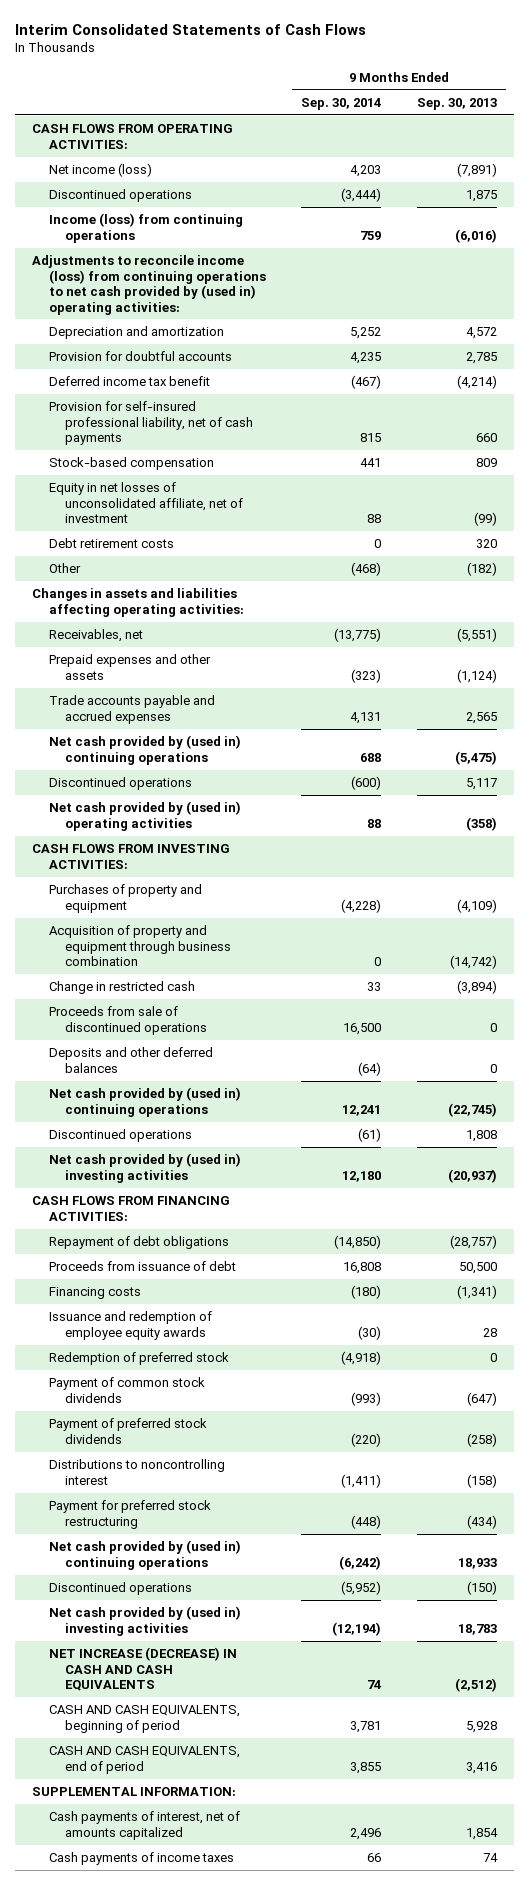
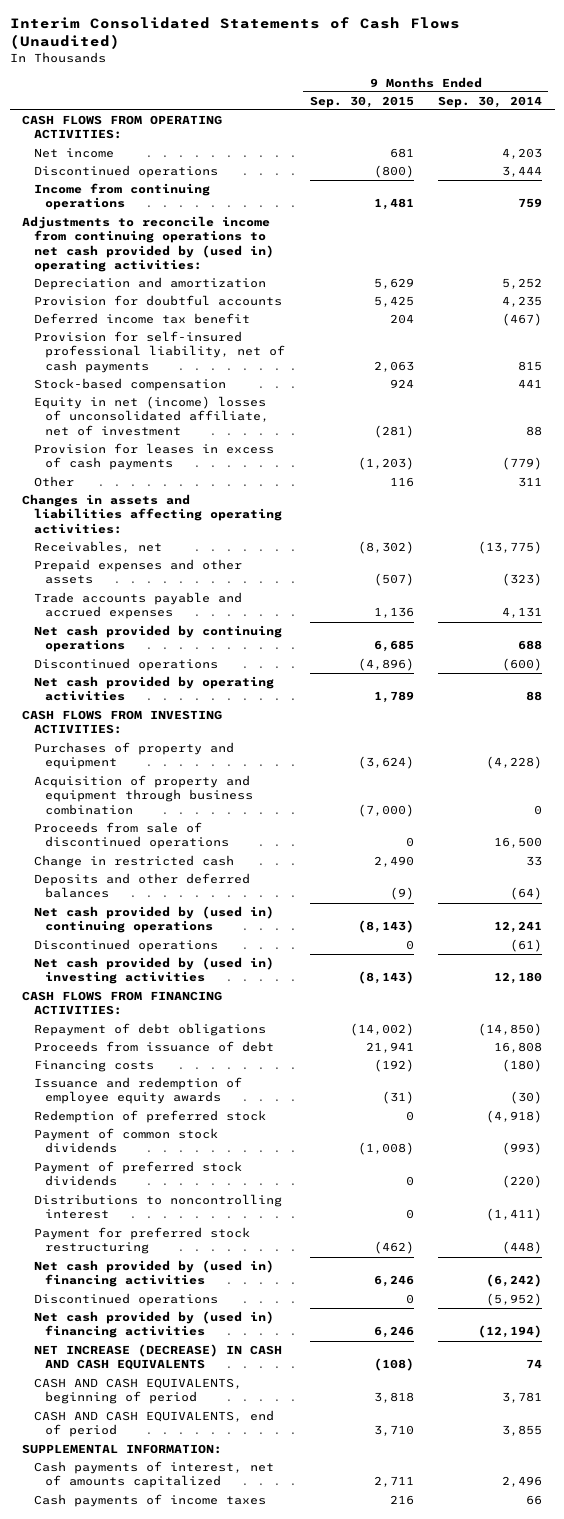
- Interim Consolidated Statements of Cash Flows
+ Interim Consolidated Statements of Cash Flows (Unaudited)
- | 9 Months Ended Sep. 30, 2014 | 9 Months Ended Sep. 30, 2013
+ | 9 Months Ended Sep. 30, 2015 | 9 Months Ended Sep. 30, 2014
- Net income (loss) | 4,203 | (7,891)
- Discontinued operations | (3,444) | 1,875
- Income (loss) from continuing operations | 759 | (6,016)
- Adjustments to reconcile income (loss) from continuing operations to net cash provided by (used in) operating activities:
+ Net income | 681 | 4,203
+ Discontinued operations | (800) | 3,444
+ Income from continuing operations | 1,481 | 759
+ Adjustments to reconcile income from continuing operations to net cash provided by (used in) operating activities:
- Equity in net losses of unconsolidated affiliate, net of investment | 88 | (99)
- Debt retirement costs | 0 | 320
- Other | (468) | (182)
+ Equity in net (income) losses of unconsolidated affiliate, net of investment | (281) | 88
+ Provision for leases in excess of cash payments | (1,203) | (779)
+ Other | 116 | 311
- Net cash provided by (used in) continuing operations | 688 | (5,475)
+ Net cash provided by continuing operations | 6,685 | 688
- Net cash provided by (used in) operating activities | 88 | (358)
+ Net cash provided by operating activities | 1,789 | 88
moved down: Change in restricted cash | 2,490 | 33
- Net cash provided by (used in) continuing operations | (6,242) | 18,933
+ Net cash provided by (used in) financing activities | 6,246 | (6,242)
- Net cash provided by (used in) investing activities | (12,194) | 18,783
+ Net cash provided by (used in) financing activities | 6,246 | (12,194)

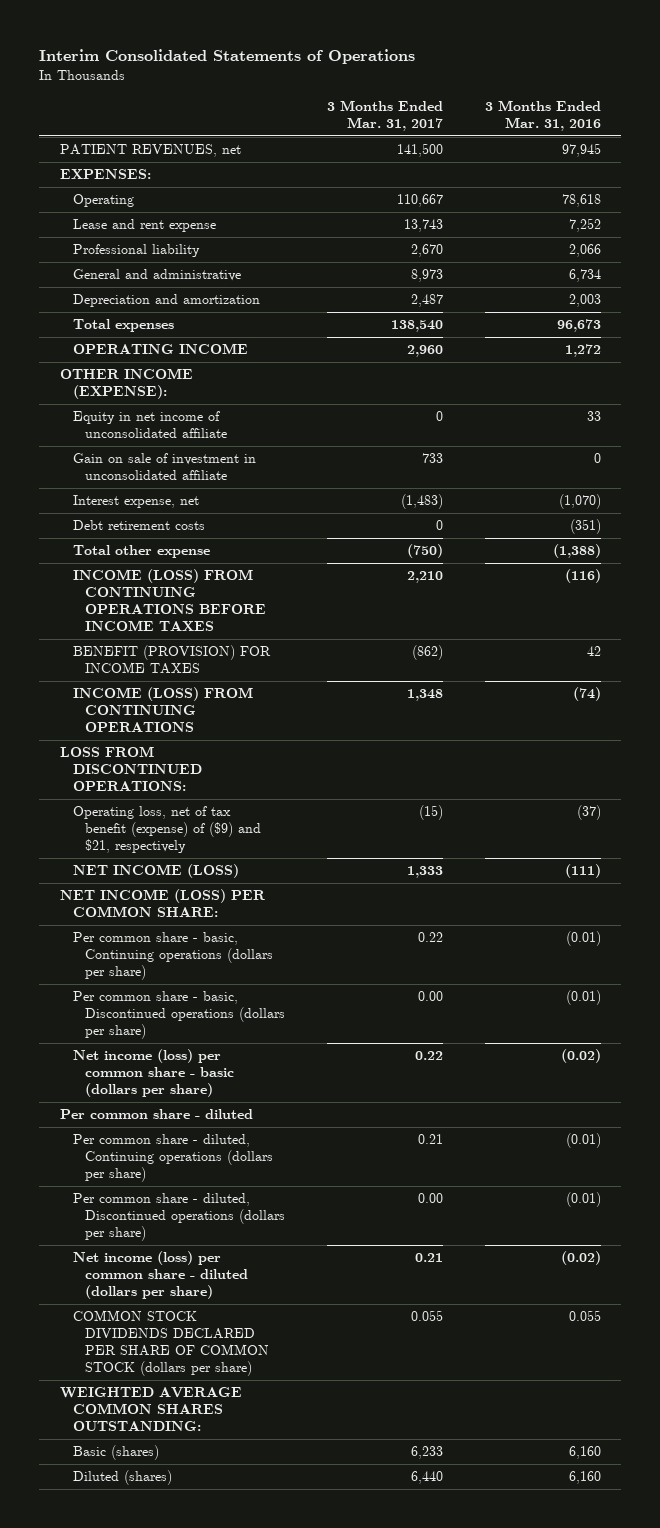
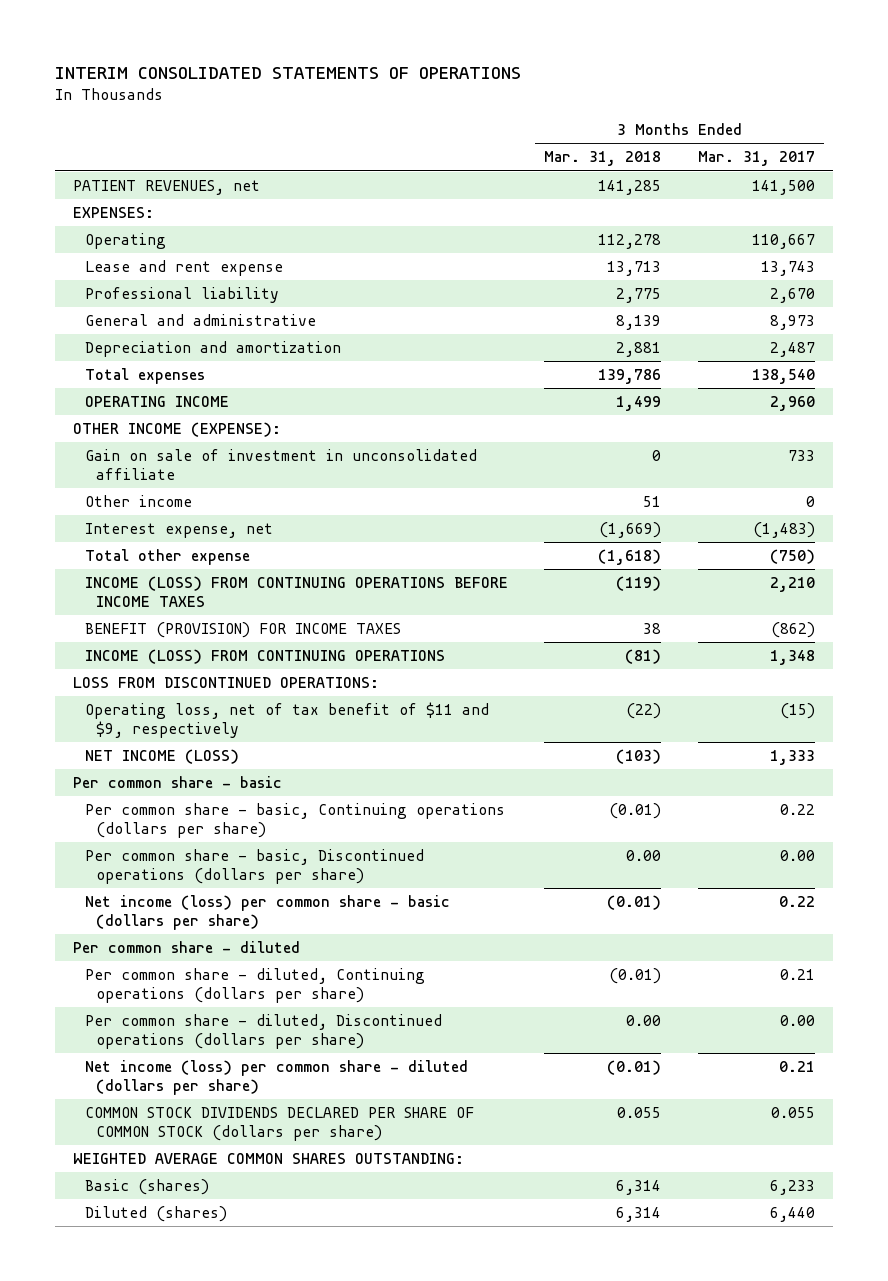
- Interim Consolidated Statements of Operations
+ INTERIM CONSOLIDATED STATEMENTS OF OPERATIONS
- | 3 Months Ended Mar. 31, 2017 | 3 Months Ended Mar. 31, 2016
+ | 3 Months Ended Mar. 31, 2018 | 3 Months Ended Mar. 31, 2017
- Equity in net income of unconsolidated affiliate | 0 | 33
+ Other income | 51 | 0
- Debt retirement costs | 0 | (351)
- Operating loss, net of tax benefit (expense) of ($9) and $21, respectively | (15) | (37)
+ Operating loss, net of tax benefit of $11 and $9, respectively | (22) | (15)
- NET INCOME (LOSS) PER COMMON SHARE:
+ Per common share - basic

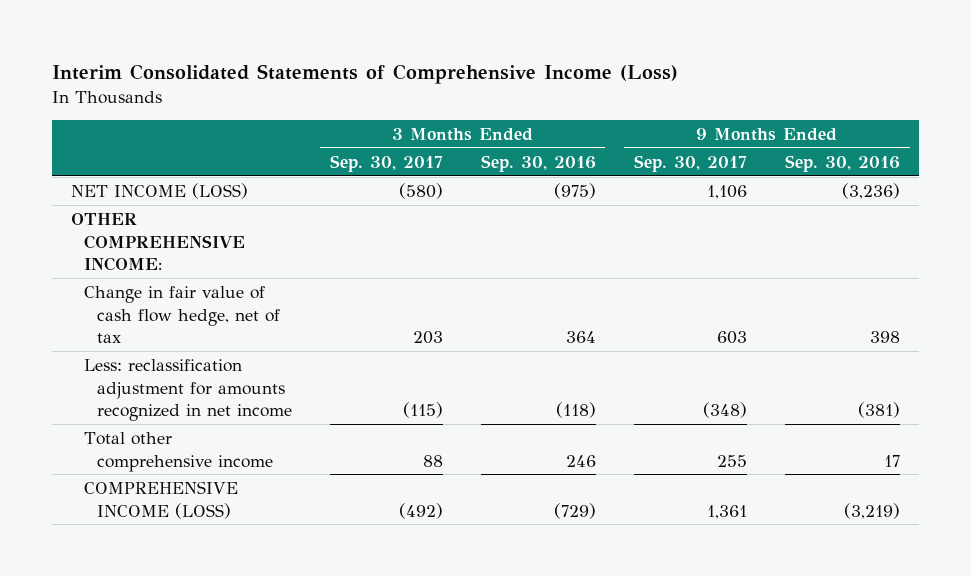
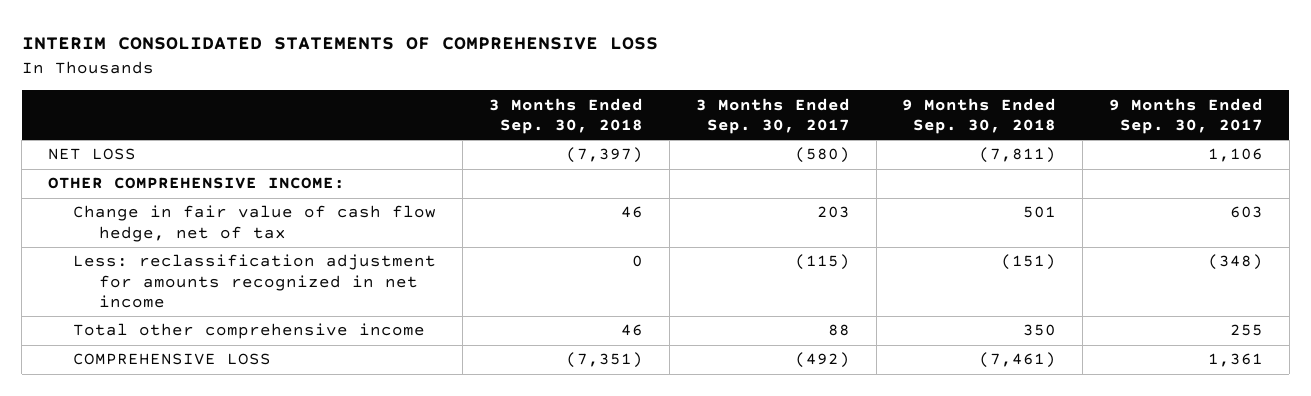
- Interim Consolidated Statements of Comprehensive Income (Loss)
+ INTERIM CONSOLIDATED STATEMENTS OF COMPREHENSIVE LOSS
- | 3 Months Ended Sep. 30, 2017 | 3 Months Ended Sep. 30, 2016 | 9 Months Ended Sep. 30, 2017 | 9 Months Ended Sep. 30, 2016
+ | 3 Months Ended Sep. 30, 2018 | 3 Months Ended Sep. 30, 2017 | 9 Months Ended Sep. 30, 2018 | 9 Months Ended Sep. 30, 2017
- NET INCOME (LOSS) | (580) | (975) | 1,106 | (3,236)
+ NET LOSS | (7,397) | (580) | (7,811) | 1,106
- COMPREHENSIVE INCOME (LOSS) | (492) | (729) | 1,361 | (3,219)
+ COMPREHENSIVE LOSS | (7,351) | (492) | (7,461) | 1,361

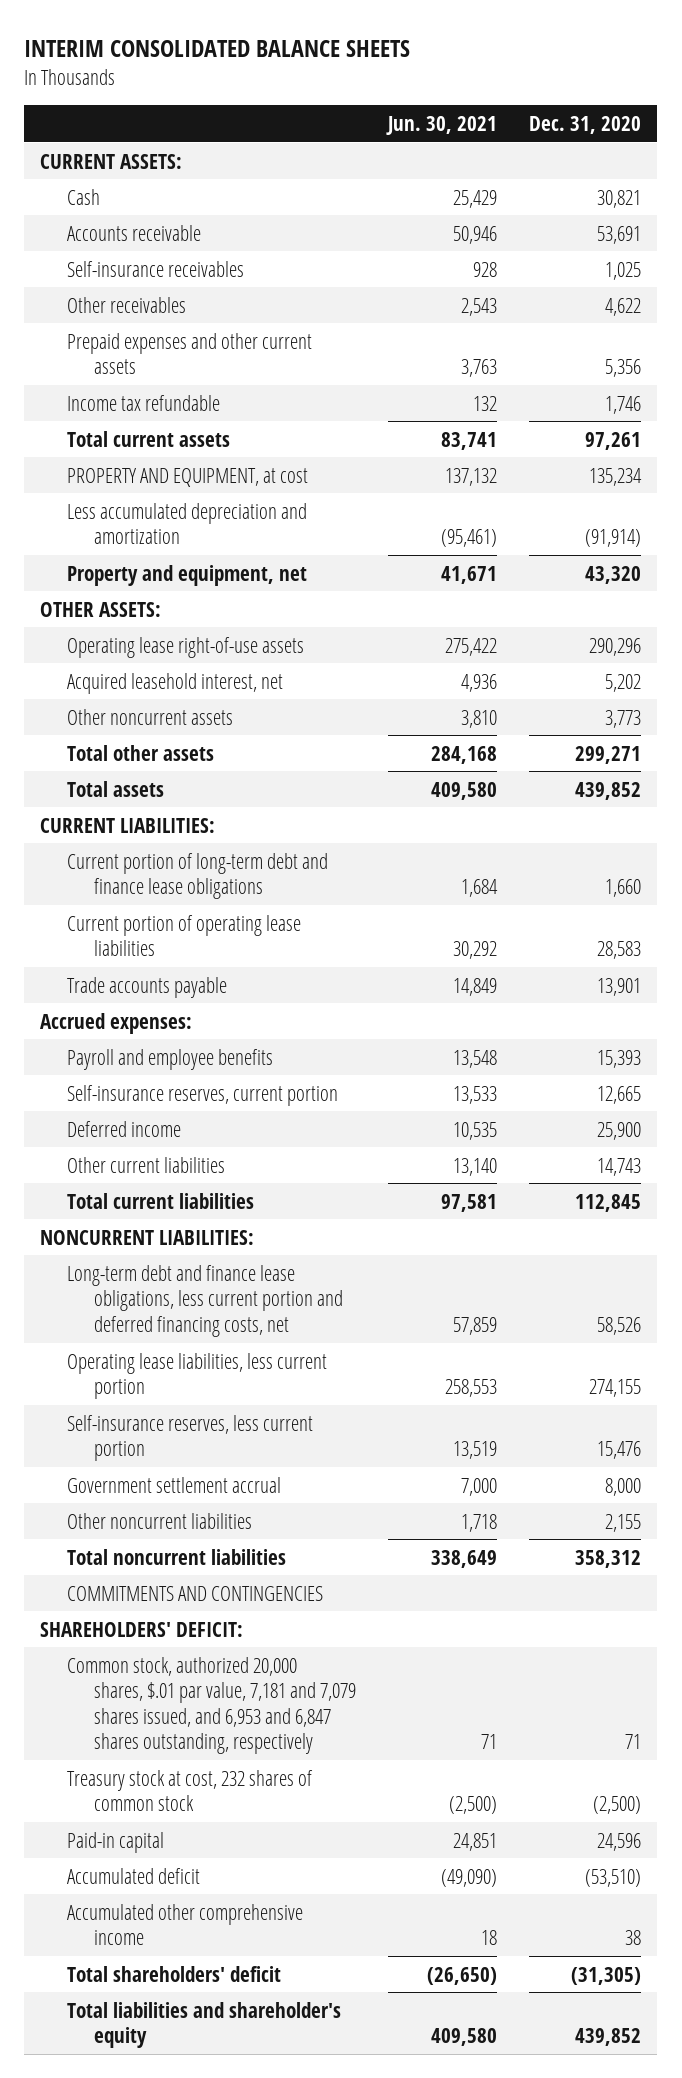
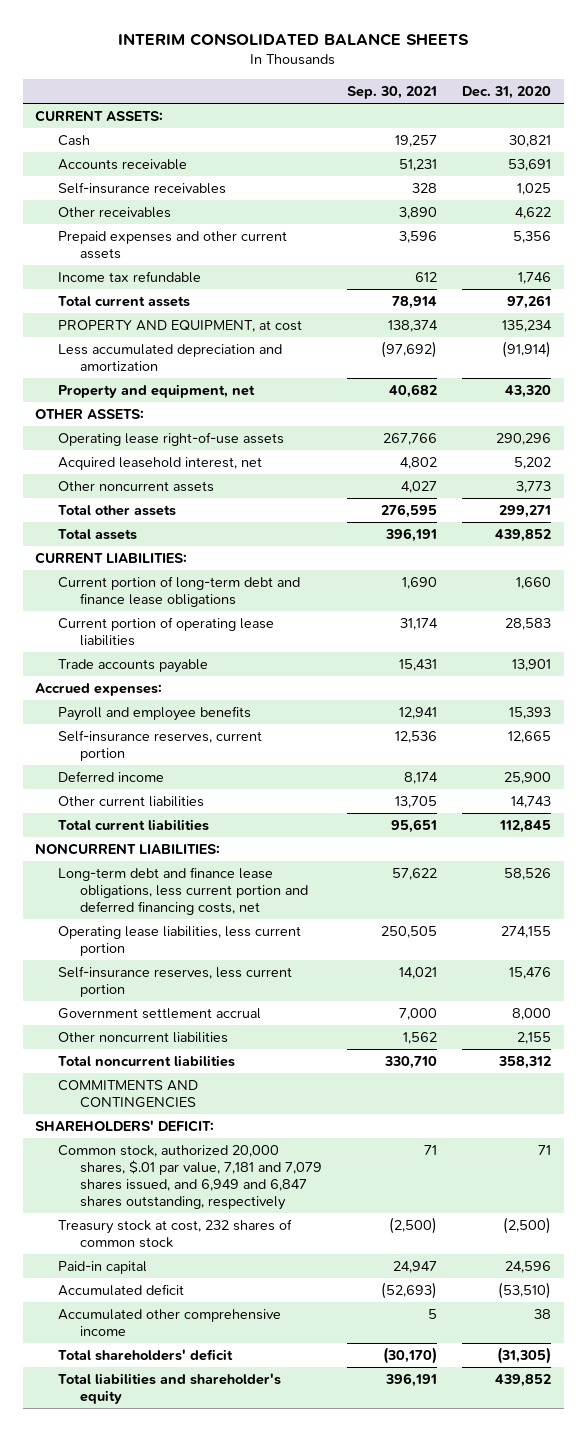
- | Jun. 30, 2021 | Dec. 31, 2020
+ | Sep. 30, 2021 | Dec. 31, 2020
- Common stock, authorized 20,000 shares, $.01 par value, 7,181 and 7,079 shares issued, and 6,953 and 6,847 shares outstanding, respectively | 71 | 71
+ Common stock, authorized 20,000 shares, $.01 par value, 7,181 and 7,079 shares issued, and 6,949 and 6,847 shares outstanding, respectively | 71 | 71

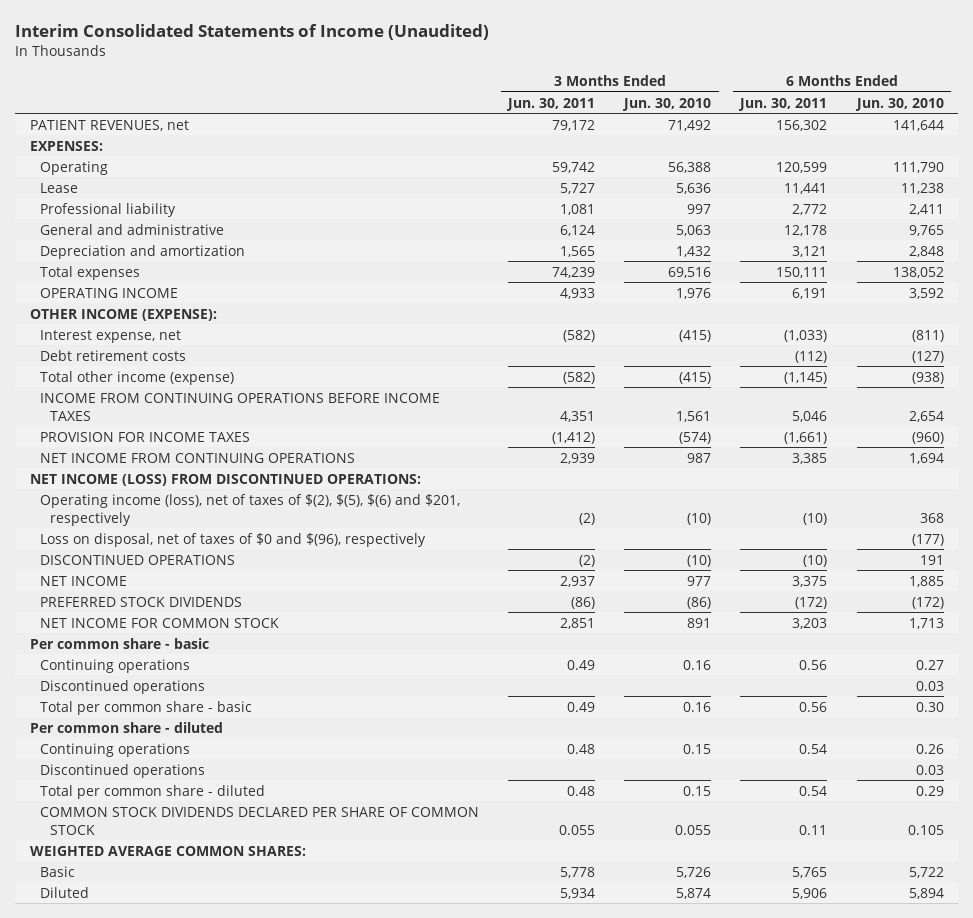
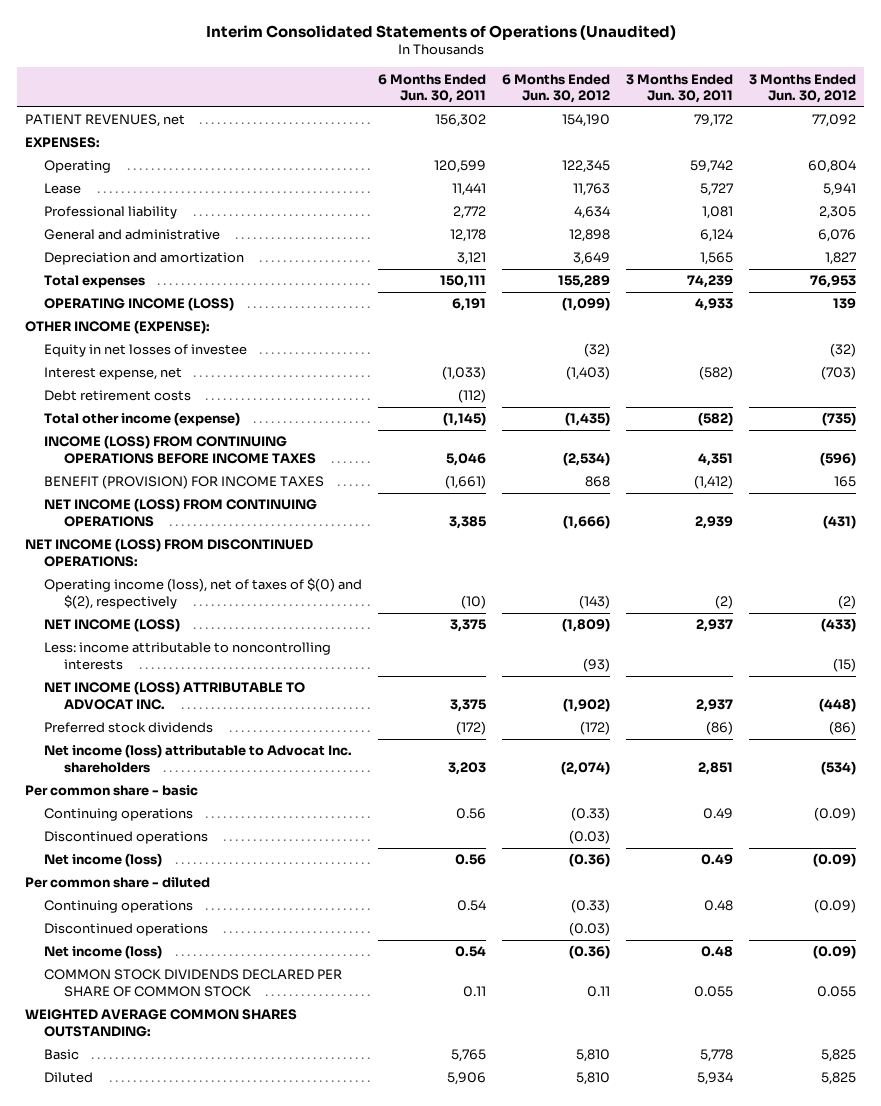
- Interim Consolidated Statements of Income (Unaudited)
+ Interim Consolidated Statements of Operations (Unaudited)
- | 3 Months Ended Jun. 30, 2011 | 3 Months Ended Jun. 30, 2010 | 6 Months Ended Jun. 30, 2011 | 6 Months Ended Jun. 30, 2010
+ | 6 Months Ended Jun. 30, 2011 | 6 Months Ended Jun. 30, 2012 | 3 Months Ended Jun. 30, 2011 | 3 Months Ended Jun. 30, 2012
- OPERATING INCOME | 4,933 | 1,976 | 6,191 | 3,592
+ OPERATING INCOME (LOSS) | 6,191 | (1,099) | 4,933 | 139
+ Equity in net losses of investee | | (32) | | (32)
- INCOME FROM CONTINUING OPERATIONS BEFORE INCOME TAXES | 4,351 | 1,561 | 5,046 | 2,654
- PROVISION FOR INCOME TAXES | (1,412) | (574) | (1,661) | (960)
- NET INCOME FROM CONTINUING OPERATIONS | 2,939 | 987 | 3,385 | 1,694
+ INCOME (LOSS) FROM CONTINUING OPERATIONS BEFORE INCOME TAXES | 5,046 | (2,534) | 4,351 | (596)
+ BENEFIT (PROVISION) FOR INCOME TAXES | (1,661) | 868 | (1,412) | 165
+ NET INCOME (LOSS) FROM CONTINUING OPERATIONS | 3,385 | (1,666) | 2,939 | (431)
- Operating income (loss), net of taxes of $(2), $(5), $(6) and $201, respectively | (2) | (10) | (10) | 368
- Loss on disposal, net of taxes of $0 and $(96), respectively | | | | (177)
- DISCONTINUED OPERATIONS | (2) | (10) | (10) | 191
- NET INCOME | 2,937 | 977 | 3,375 | 1,885
- PREFERRED STOCK DIVIDENDS | (86) | (86) | (172) | (172)
- NET INCOME FOR COMMON STOCK | 2,851 | 891 | 3,203 | 1,713
+ Operating income (loss), net of taxes of $(0) and $(2), respectively | (10) | (143) | (2) | (2)
+ NET INCOME (LOSS) | 3,375 | (1,809) | 2,937 | (433)
+ Less: income attributable to noncontrolling interests | | (93) | | (15)
+ NET INCOME (LOSS) ATTRIBUTABLE TO ADVOCAT INC. | 3,375 | (1,902) | 2,937 | (448)
+ Preferred stock dividends | (172) | (172) | (86) | (86)
+ Net income (loss) attributable to Advocat Inc. shareholders | 3,203 | (2,074) | 2,851 | (534)
- Total per common share - basic | 0.49 | 0.16 | 0.56 | 0.30
+ Net income (loss) | 0.56 | (0.36) | 0.49 | (0.09)
- Total per common share - diluted | 0.48 | 0.15 | 0.54 | 0.29
+ Net income (loss) | 0.54 | (0.36) | 0.48 | (0.09)
- WEIGHTED AVERAGE COMMON SHARES:
+ WEIGHTED AVERAGE COMMON SHARES OUTSTANDING:

